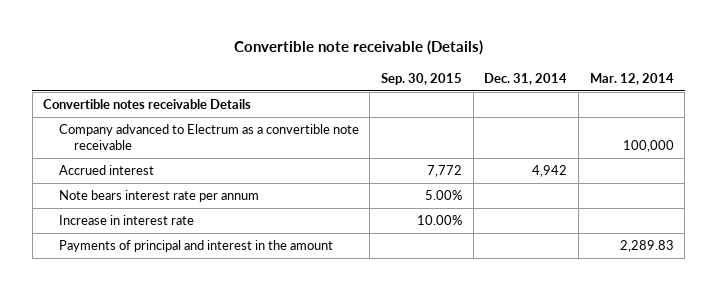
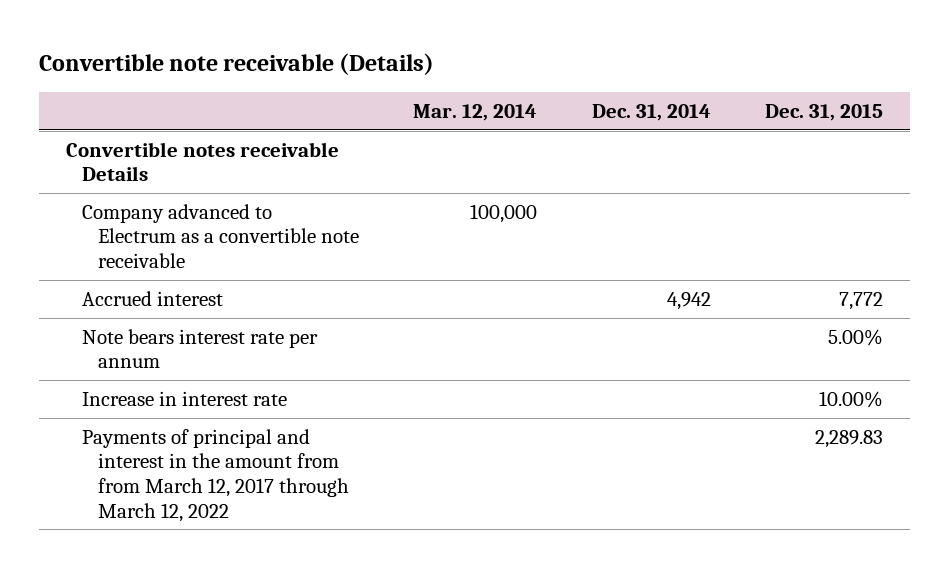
- | Sep. 30, 2015 | Dec. 31, 2014 | Mar. 12, 2014
+ | Mar. 12, 2014 | Dec. 31, 2014 | Dec. 31, 2015
- Payments of principal and interest in the amount | | | 2,289.83
+ Payments of principal and interest in the amount from from March 12, 2017 through March 12, 2022 | | | 2,289.83

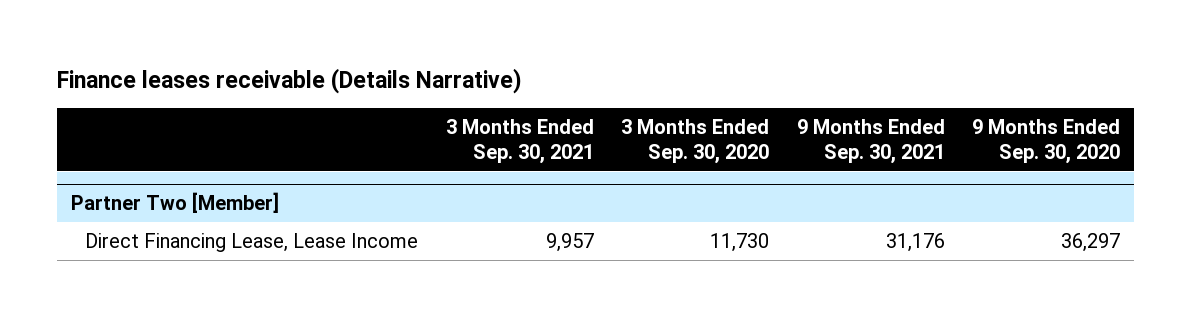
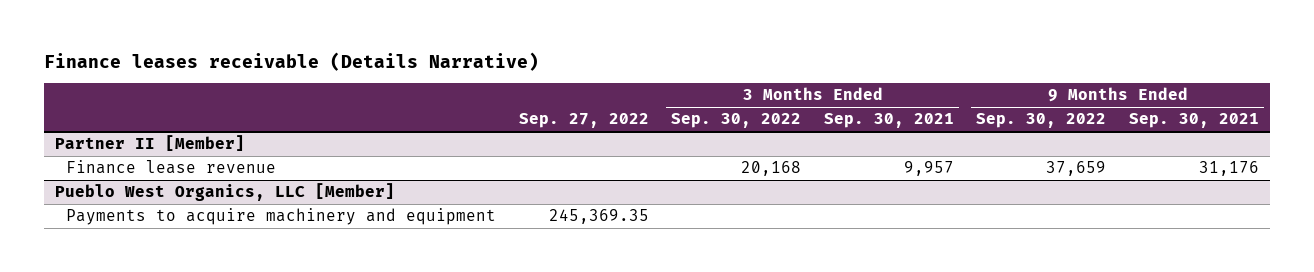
- | 3 Months Ended Sep. 30, 2021 | 3 Months Ended Sep. 30, 2020 | 9 Months Ended Sep. 30, 2021 | 9 Months Ended Sep. 30, 2020
+ | Sep. 27, 2022 | 3 Months Ended Sep. 30, 2022 | 3 Months Ended Sep. 30, 2021 | 9 Months Ended Sep. 30, 2022 | 9 Months Ended Sep. 30, 2021
- Partner Two [Member]
- Direct Financing Lease, Lease Income | 9,957 | 11,730 | 31,176 | 36,297
+ Partner II [Member]
+ Finance lease revenue | | 20,168 | 9,957 | 37,659 | 31,176
+ Pueblo West Organics, LLC [Member]
+ Payments to acquire machinery and equipment | 245,369.35 | | | |

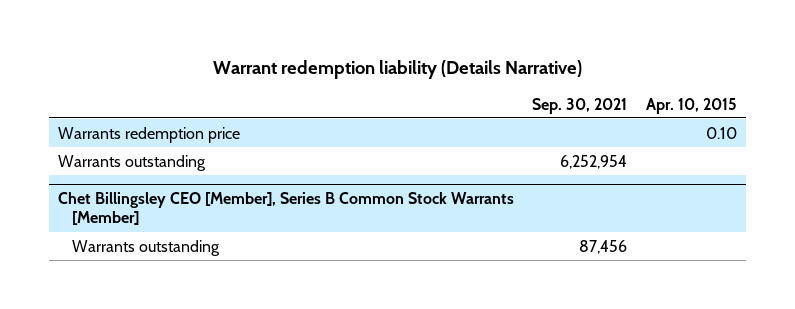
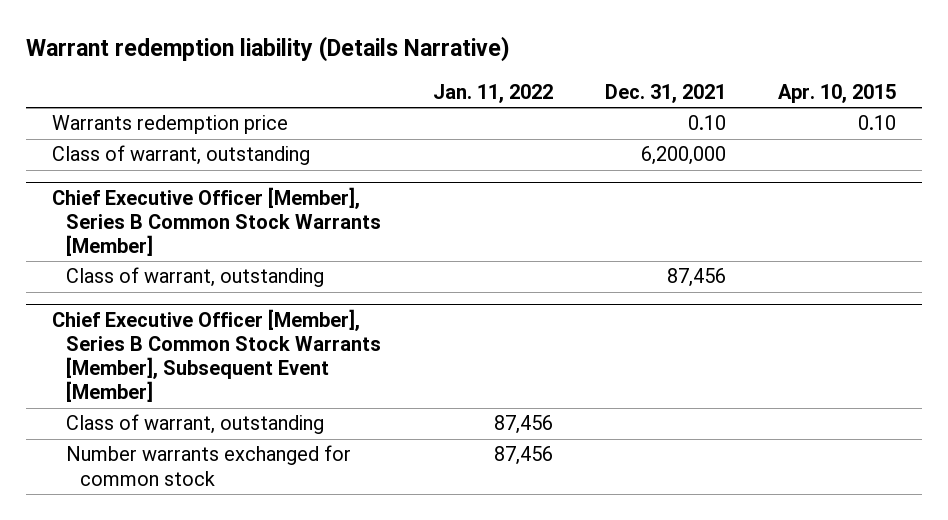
- | Sep. 30, 2021 | Apr. 10, 2015
+ | Jan. 11, 2022 | Dec. 31, 2021 | Apr. 10, 2015
- Warrants outstanding | 6,252,954 |
- Chet Billingsley CEO [Member], Series B Common Stock Warrants [Member]
- Warrants outstanding | 87,456 |
+ Class of warrant, outstanding | | 6,200,000 |
+ Chief Executive Officer [Member], Series B Common Stock Warrants [Member]
+ Class of warrant, outstanding | | 87,456 |
+ Chief Executive Officer [Member], Series B Common Stock Warrants [Member], Subsequent Event [Member]
+ Class of warrant, outstanding | 87,456 | |
+ Number warrants exchanged for common stock | 87,456 | |

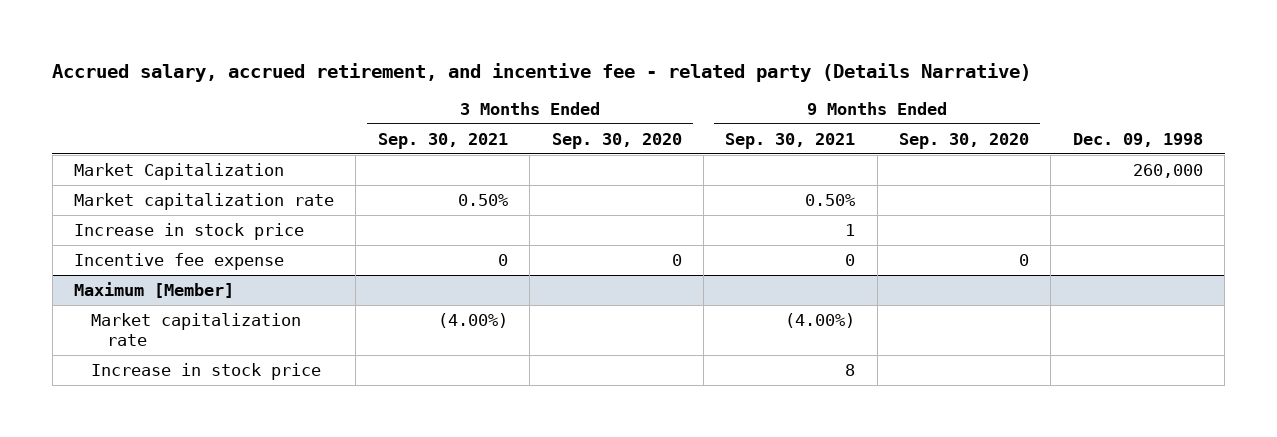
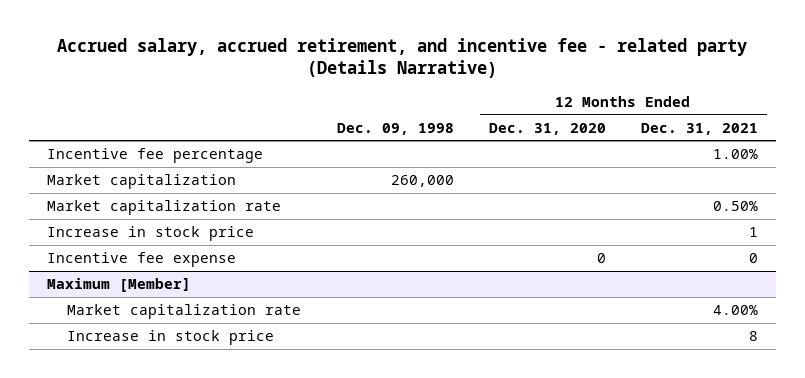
- | 3 Months Ended Sep. 30, 2021 | 3 Months Ended Sep. 30, 2020 | 9 Months Ended Sep. 30, 2021 | 9 Months Ended Sep. 30, 2020 | Dec. 09, 1998
+ | Dec. 09, 1998 | 12 Months Ended Dec. 31, 2020 | 12 Months Ended Dec. 31, 2021
- Market Capitalization | | | | | 260,000
+ Incentive fee percentage | | | 1.00%
+ Market capitalization | 260,000 | |

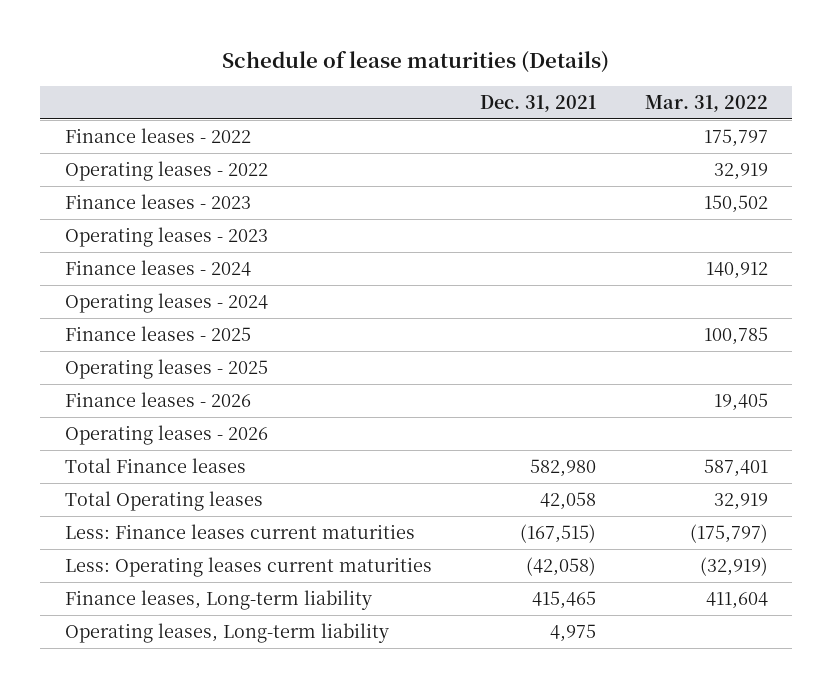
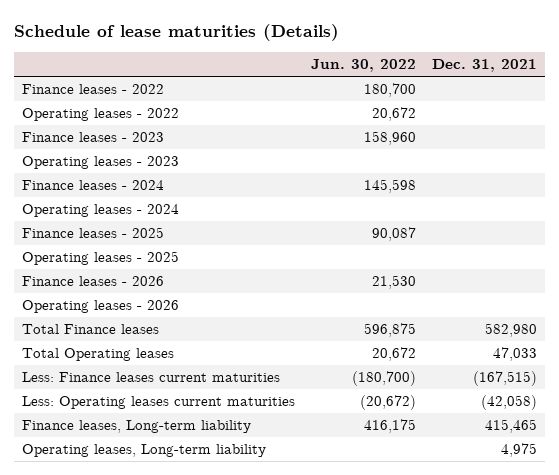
- | Dec. 31, 2021 | Mar. 31, 2022
+ | Jun. 30, 2022 | Dec. 31, 2021
- Total Operating leases | 42,058 | 32,919
+ Total Operating leases | 20,672 | 47,033

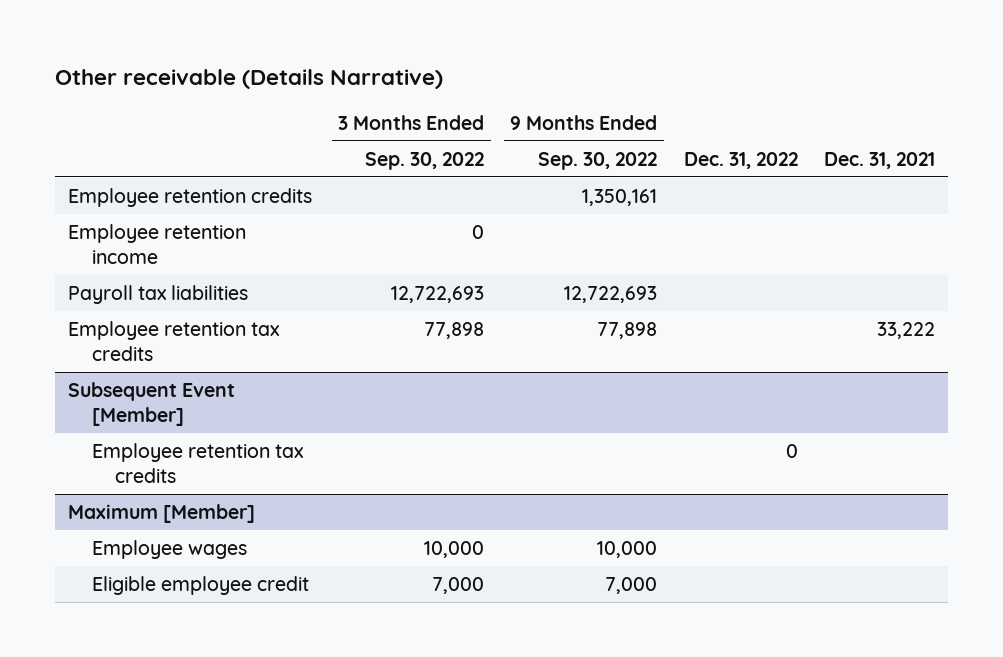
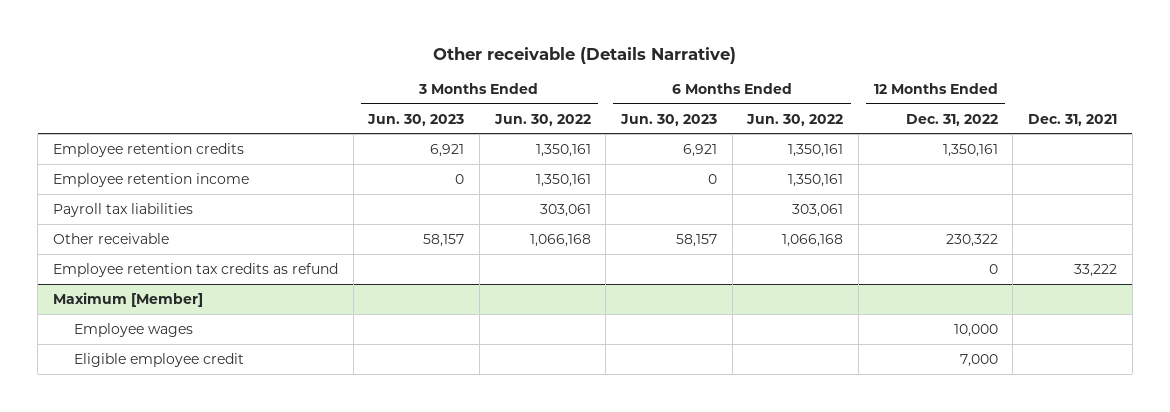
- | 3 Months Ended Sep. 30, 2022 | 9 Months Ended Sep. 30, 2022 | Dec. 31, 2022 | Dec. 31, 2021
+ | 3 Months Ended Jun. 30, 2023 | 3 Months Ended Jun. 30, 2022 | 6 Months Ended Jun. 30, 2023 | 6 Months Ended Jun. 30, 2022 | 12 Months Ended Dec. 31, 2022 | Dec. 31, 2021
- Employee retention tax credits | 77,898 | 77,898 | | 33,222
- Subsequent Event [Member]
- Employee retention tax credits | | | 0 |
+ Other receivable | 58,157 | 1,066,168 | 58,157 | 1,066,168 | 230,322 |
+ Employee retention tax credits as refund | | | | | 0 | 33,222

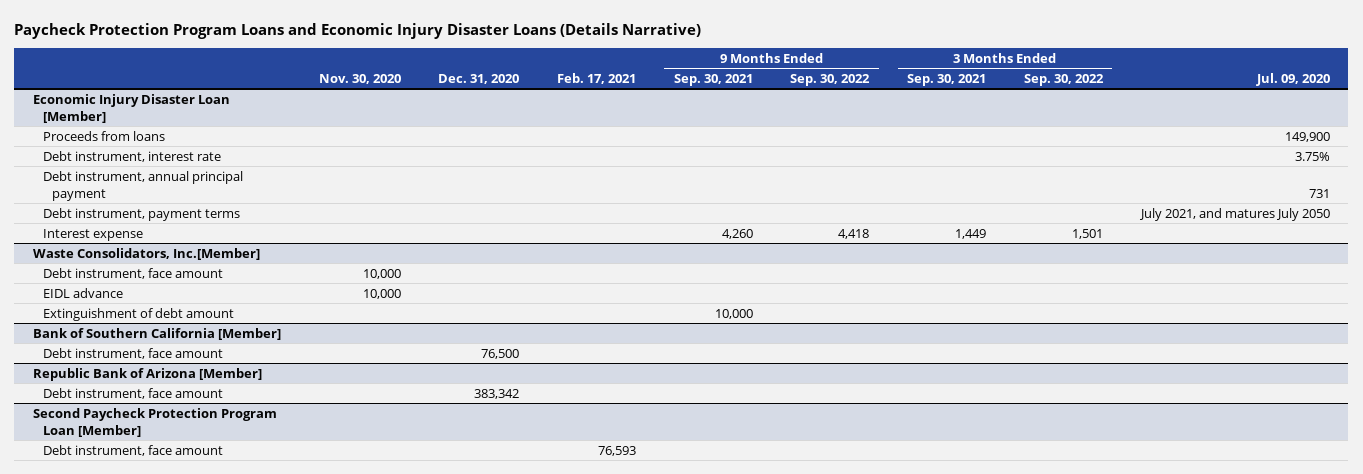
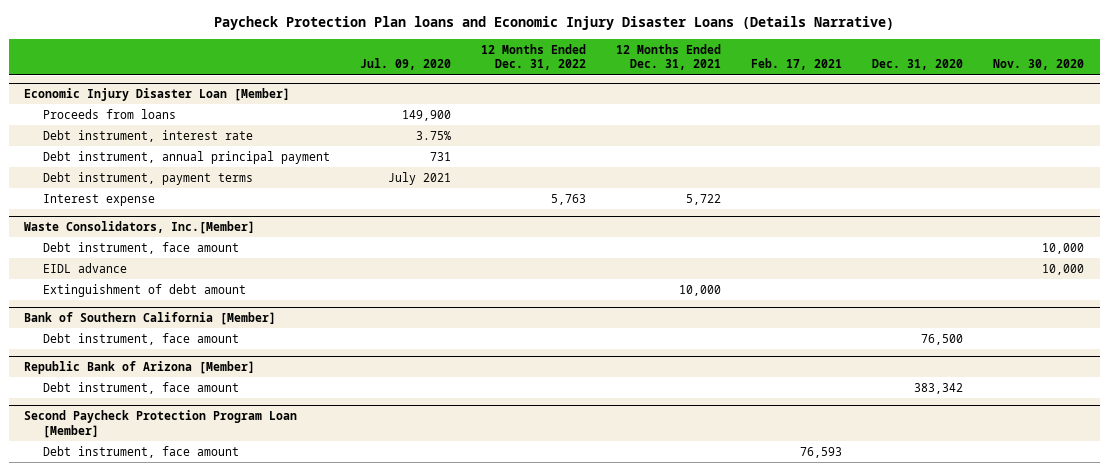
- Paycheck Protection Program Loans and Economic Injury Disaster Loans (Details Narrative)
+ Paycheck Protection Plan loans and Economic Injury Disaster Loans (Details Narrative)
- | Nov. 30, 2020 | Dec. 31, 2020 | Feb. 17, 2021 | 9 Months Ended Sep. 30, 2021 | 9 Months Ended Sep. 30, 2022 | 3 Months Ended Sep. 30, 2021 | 3 Months Ended Sep. 30, 2022 | Jul. 09, 2020
+ | Jul. 09, 2020 | 12 Months Ended Dec. 31, 2022 | 12 Months Ended Dec. 31, 2021 | Feb. 17, 2021 | Dec. 31, 2020 | Nov. 30, 2020
@ Economic Injury Disaster Loan [Member]
- Debt instrument, payment terms | | | | | | | | July 2021, and matures July 2050
+ Debt instrument, payment terms | July 2021 | | | | |

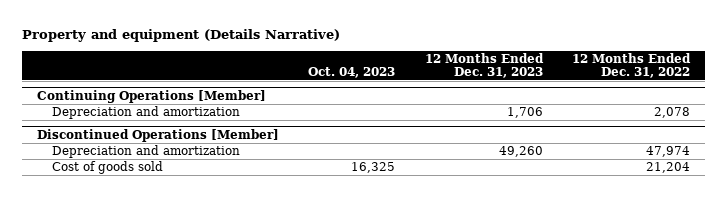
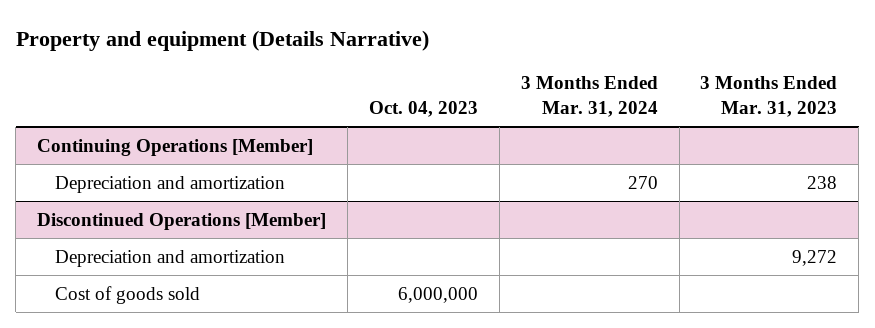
- | Oct. 04, 2023 | 12 Months Ended Dec. 31, 2023 | 12 Months Ended Dec. 31, 2022
+ | Oct. 04, 2023 | 3 Months Ended Mar. 31, 2024 | 3 Months Ended Mar. 31, 2023
@ Discontinued Operations [Member]
- Cost of goods sold | 16,325 | | 21,204
+ Cost of goods sold | 6,000,000 | |

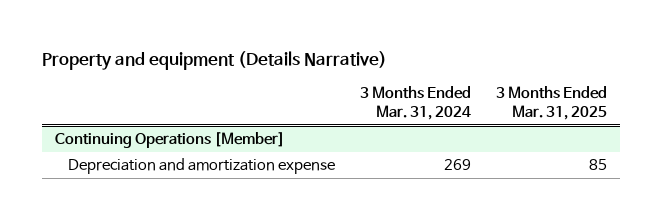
- | Oct. 04, 2023 | 3 Months Ended Mar. 31, 2024 | 3 Months Ended Mar. 31, 2023
+ | 3 Months Ended Mar. 31, 2024 | 3 Months Ended Mar. 31, 2025
@ Continuing Operations [Member]
- Depreciation and amortization | | 270 | 238
- Discontinued Operations [Member]
- Depreciation and amortization | | | 9,272
- Cost of goods sold | 6,000,000 | |
@ Continuing Operations [Member]
+ Depreciation and amortization expense | 269 | 85

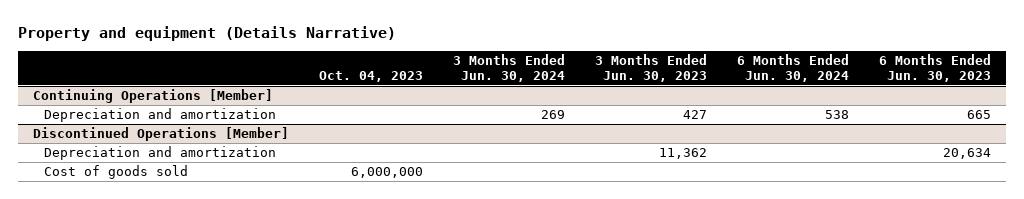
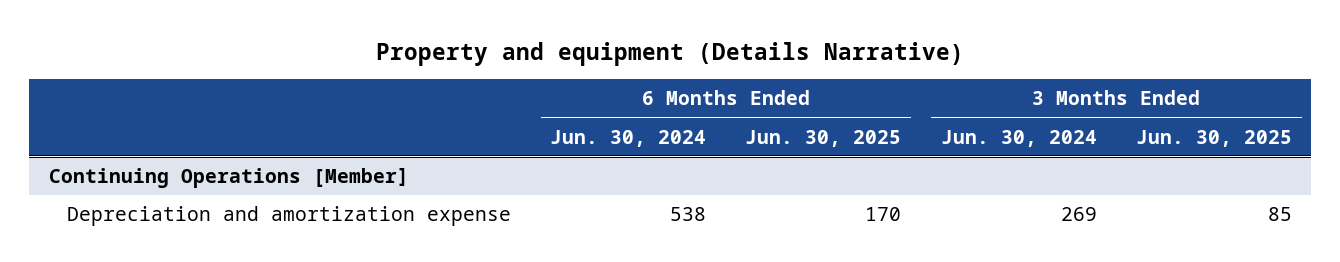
- | Oct. 04, 2023 | 3 Months Ended Jun. 30, 2024 | 3 Months Ended Jun. 30, 2023 | 6 Months Ended Jun. 30, 2024 | 6 Months Ended Jun. 30, 2023
+ | 6 Months Ended Jun. 30, 2024 | 6 Months Ended Jun. 30, 2025 | 3 Months Ended Jun. 30, 2024 | 3 Months Ended Jun. 30, 2025
@ Continuing Operations [Member]
- Depreciation and amortization | | 269 | 427 | 538 | 665
- Discontinued Operations [Member]
- Depreciation and amortization | | | 11,362 | | 20,634
- Cost of goods sold | 6,000,000 | | | |
@ Continuing Operations [Member]
+ Depreciation and amortization expense | 538 | 170 | 269 | 85

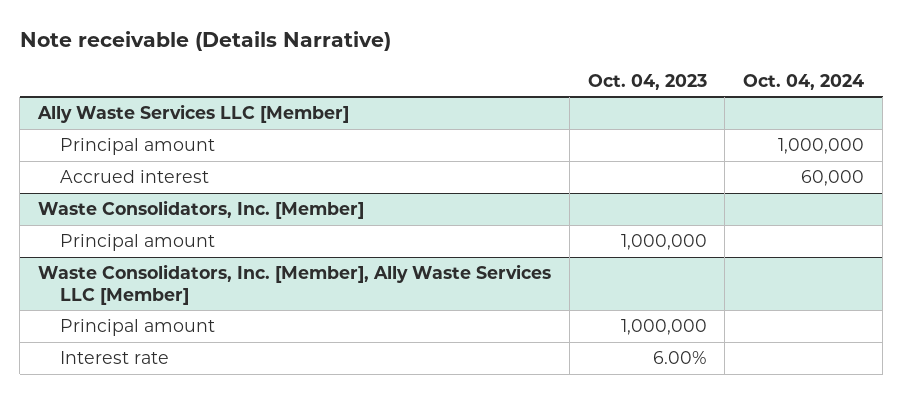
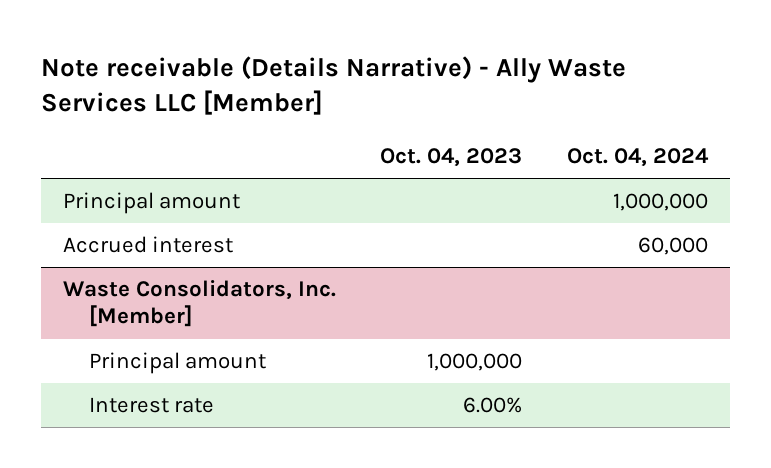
- Note receivable (Details Narrative)
+ Note receivable (Details Narrative) - Ally Waste Services LLC [Member]
- Ally Waste Services LLC [Member]
- Waste Consolidators, Inc. [Member], Ally Waste Services LLC [Member]
- Principal amount | 1,000,000 |
- Interest rate | 6.00% |
@ Waste Consolidators, Inc. [Member]
+ Interest rate | 6.00% |

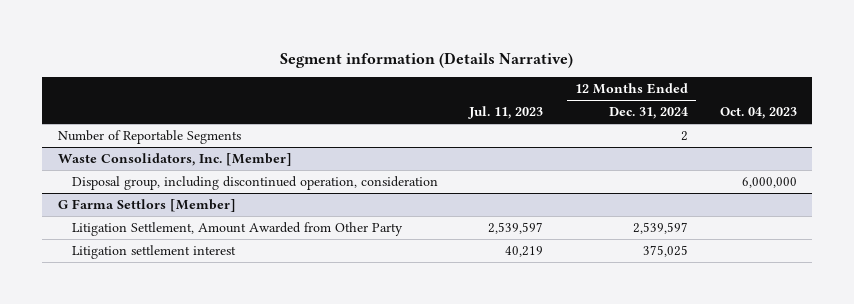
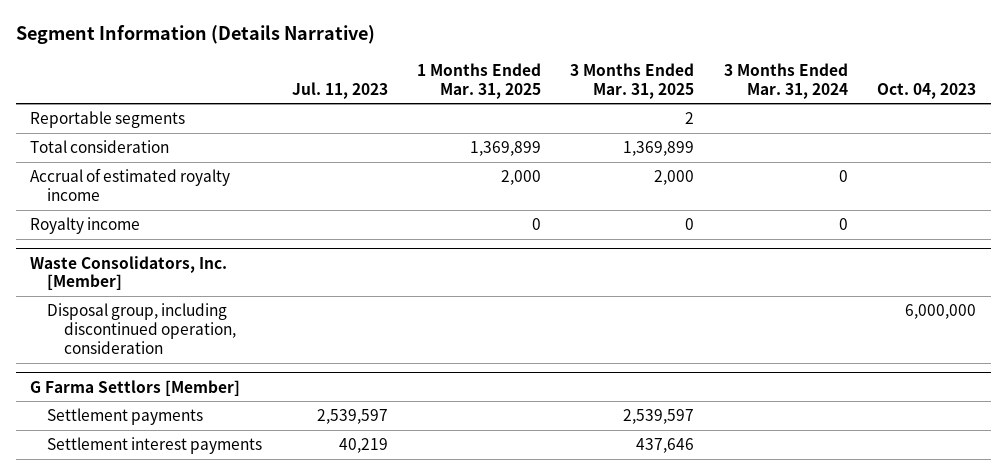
- Segment information (Details Narrative)
+ Segment Information (Details Narrative)
- | Jul. 11, 2023 | 12 Months Ended Dec. 31, 2024 | Oct. 04, 2023
+ | Jul. 11, 2023 | 1 Months Ended Mar. 31, 2025 | 3 Months Ended Mar. 31, 2025 | 3 Months Ended Mar. 31, 2024 | Oct. 04, 2023
- Number of Reportable Segments | | 2 |
+ Reportable segments | | | 2 | |
+ Total consideration | | 1,369,899 | 1,369,899 | |
+ Accrual of estimated royalty income | | 2,000 | 2,000 | 0 |
+ Royalty income | | 0 | 0 | 0 |
@ G Farma Settlors [Member]
- Litigation Settlement, Amount Awarded from Other Party | 2,539,597 | 2,539,597 |
- Litigation settlement interest | 40,219 | 375,025 |
+ Settlement payments | 2,539,597 | | 2,539,597 | |
+ Settlement interest payments | 40,219 | | 437,646 | |

